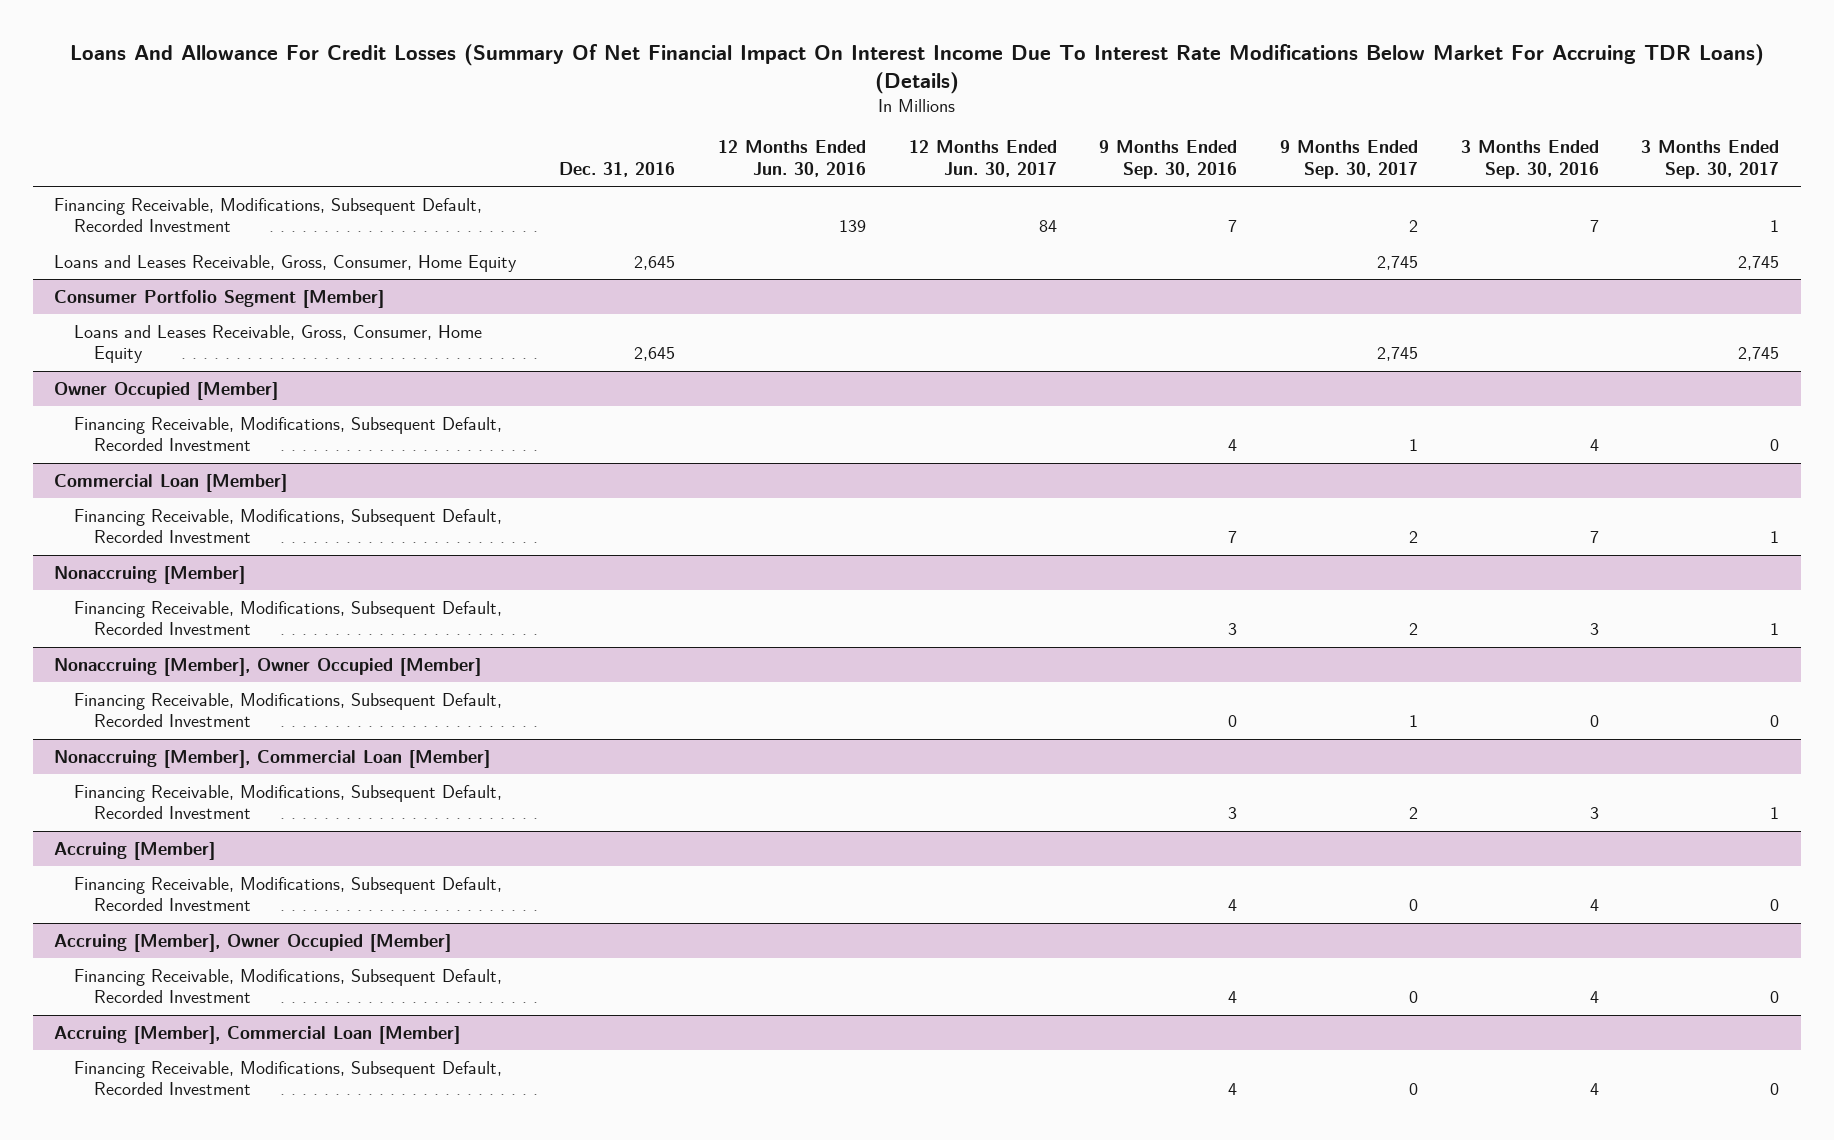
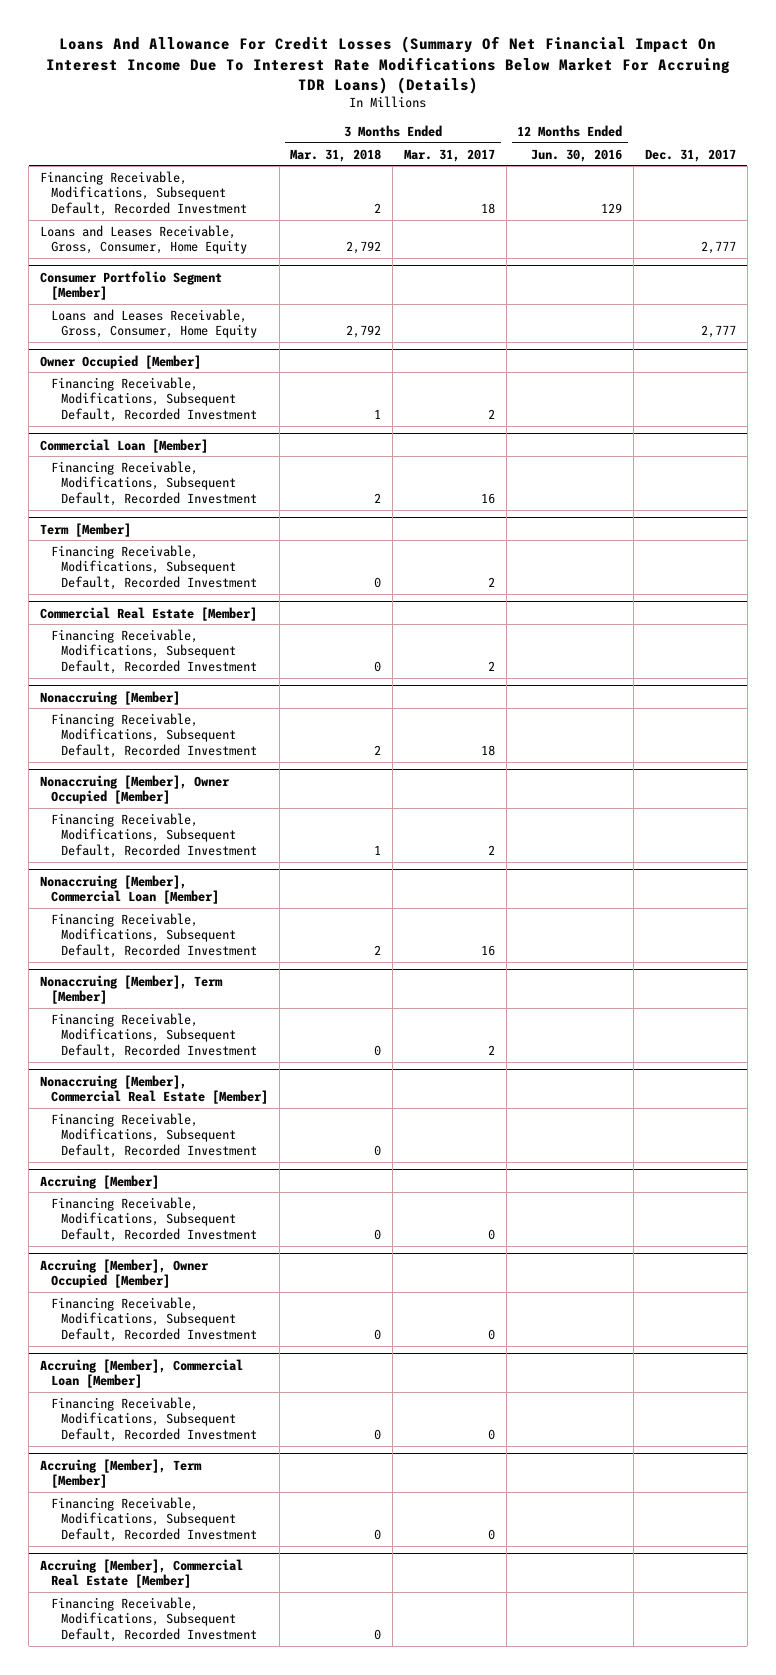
- | Dec. 31, 2016 | 12 Months Ended Jun. 30, 2016 | 12 Months Ended Jun. 30, 2017 | 9 Months Ended Sep. 30, 2016 | 9 Months Ended Sep. 30, 2017 | 3 Months Ended Sep. 30, 2016 | 3 Months Ended Sep. 30, 2017
+ | 3 Months Ended Mar. 31, 2018 | 3 Months Ended Mar. 31, 2017 | 12 Months Ended Jun. 30, 2016 | Dec. 31, 2017
- Financing Receivable, Modifications, Subsequent Default, Recorded Investment | | 139 | 84 | 7 | 2 | 7 | 1
+ Financing Receivable, Modifications, Subsequent Default, Recorded Investment | 2 | 18 | 129 |
+ Term [Member]
+ Financing Receivable, Modifications, Subsequent Default, Recorded Investment | 0 | 2 | |
+ Commercial Real Estate [Member]
+ Financing Receivable, Modifications, Subsequent Default, Recorded Investment | 0 | 2 | |
+ Nonaccruing [Member], Term [Member]
+ Financing Receivable, Modifications, Subsequent Default, Recorded Investment | 0 | 2 | |
+ Nonaccruing [Member], Commercial Real Estate [Member]
+ Financing Receivable, Modifications, Subsequent Default, Recorded Investment | 0 | | |
+ Accruing [Member], Term [Member]
+ Financing Receivable, Modifications, Subsequent Default, Recorded Investment | 0 | 0 | |
+ Accruing [Member], Commercial Real Estate [Member]
+ Financing Receivable, Modifications, Subsequent Default, Recorded Investment | 0 | | |

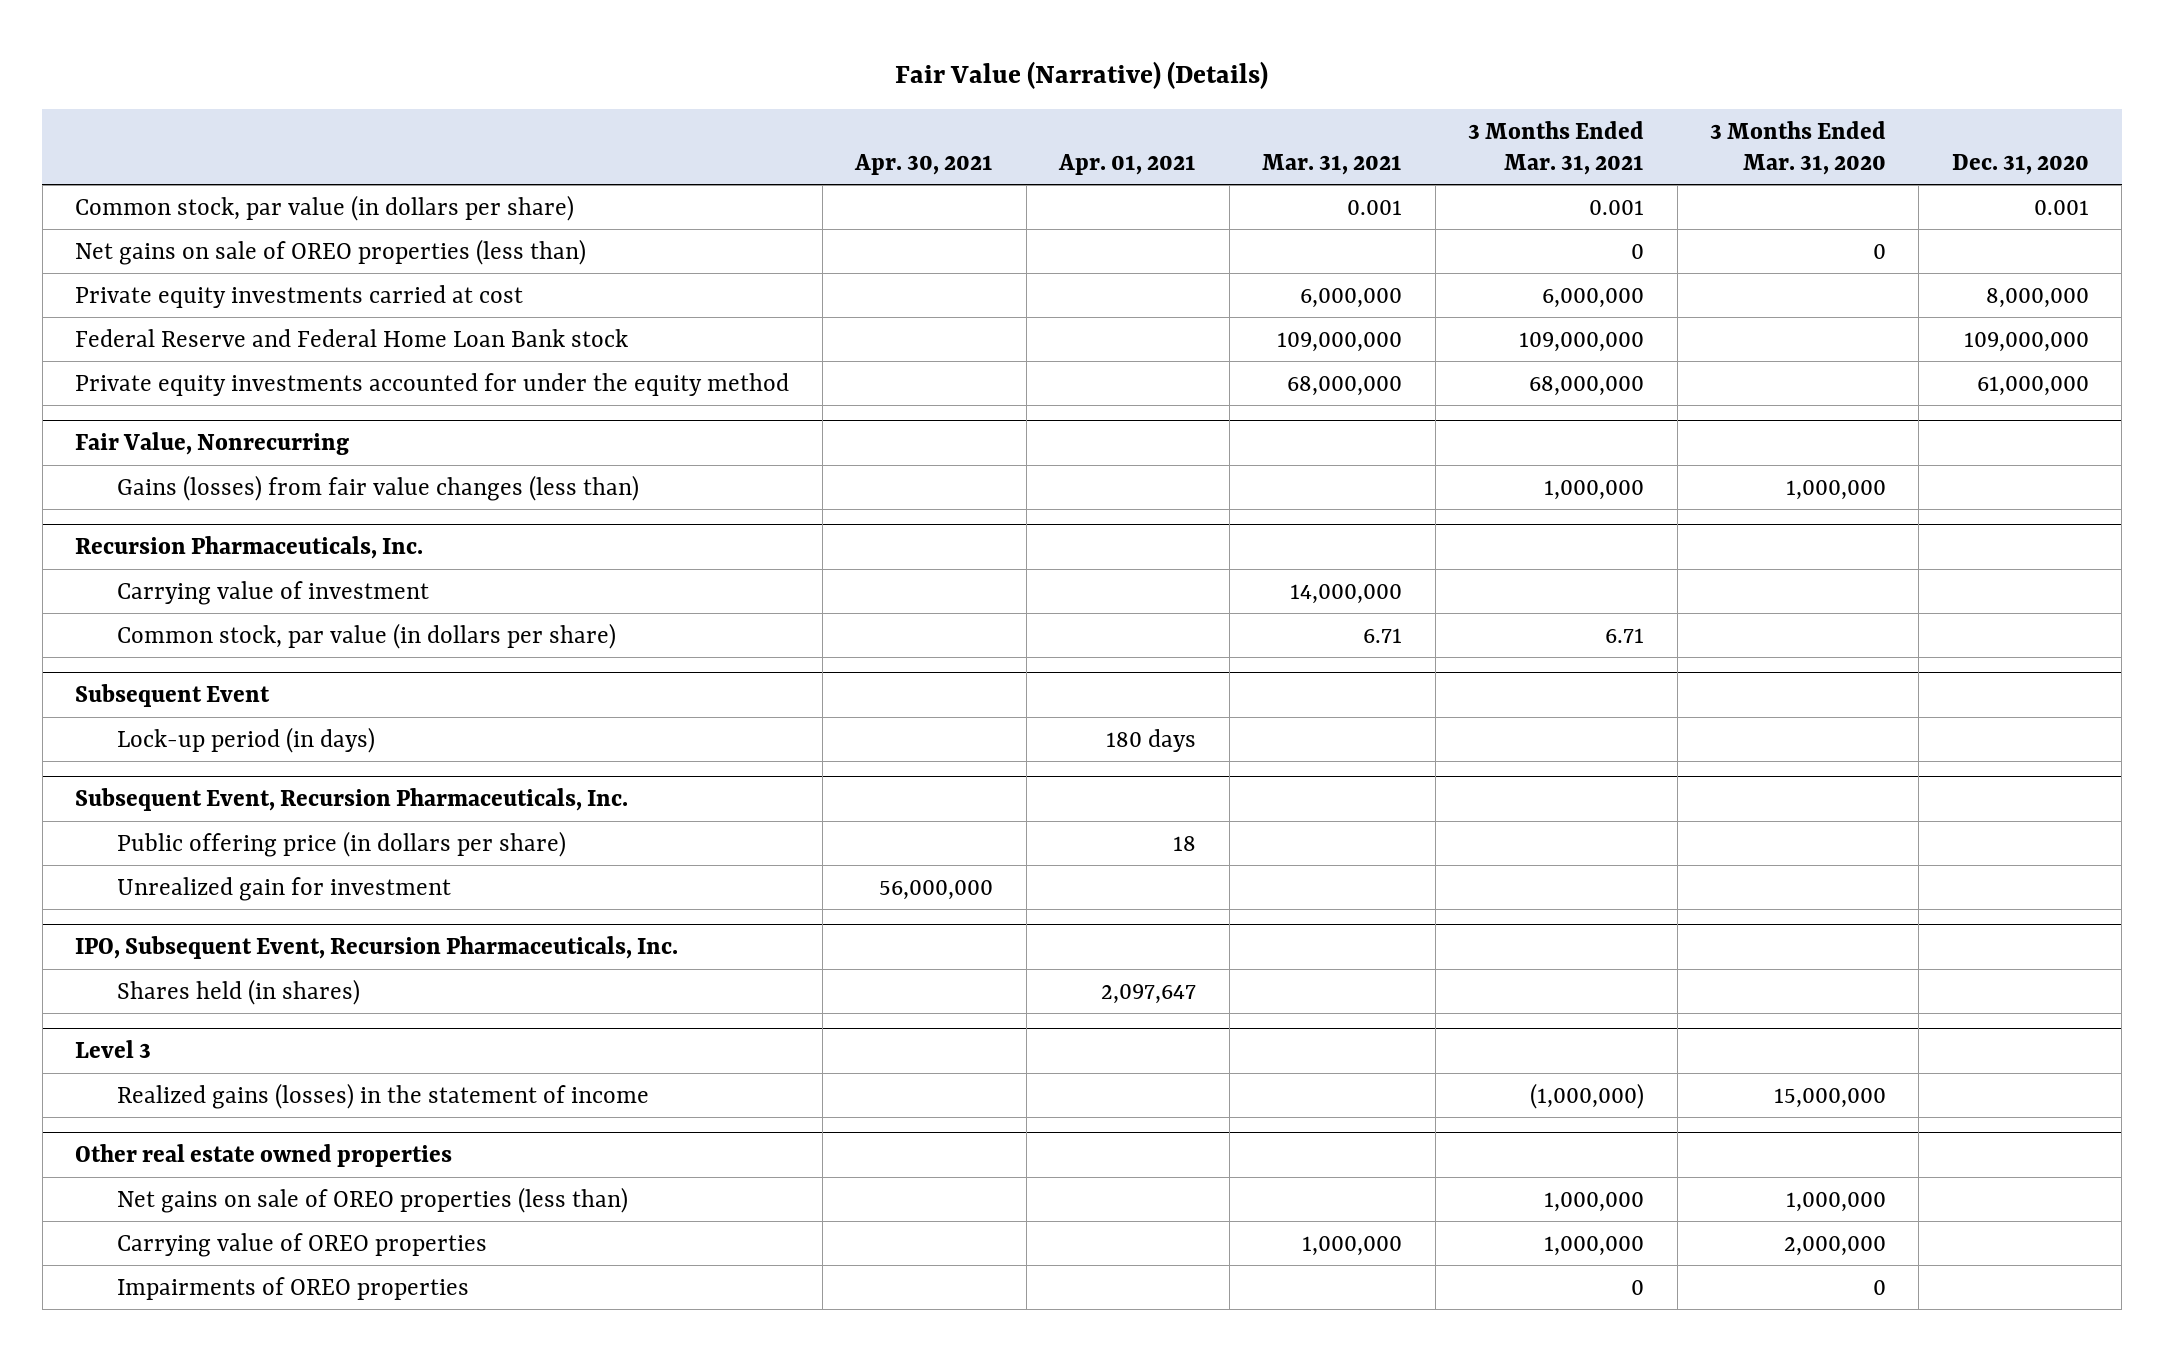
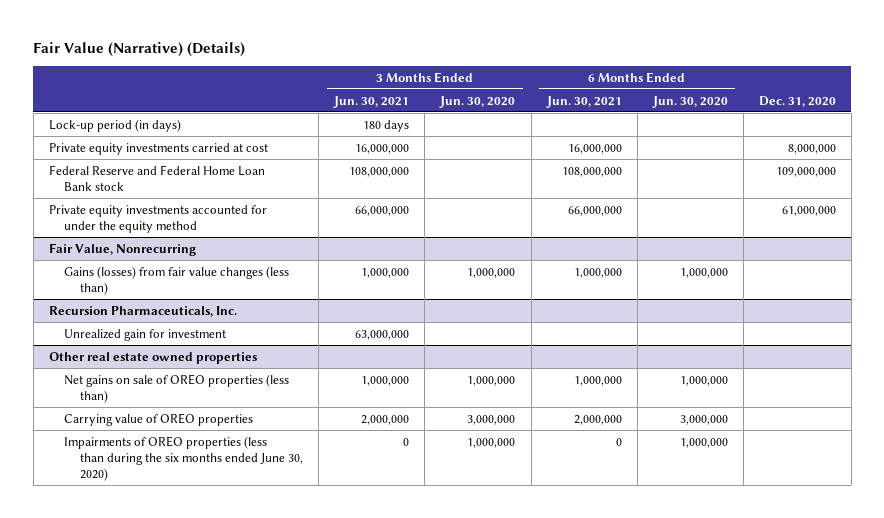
- | Apr. 30, 2021 | Apr. 01, 2021 | Mar. 31, 2021 | 3 Months Ended Mar. 31, 2021 | 3 Months Ended Mar. 31, 2020 | Dec. 31, 2020
+ | 3 Months Ended Jun. 30, 2021 | 3 Months Ended Jun. 30, 2020 | 6 Months Ended Jun. 30, 2021 | 6 Months Ended Jun. 30, 2020 | Dec. 31, 2020
- Common stock, par value (in dollars per share) | | | 0.001 | 0.001 | | 0.001
- Net gains on sale of OREO properties (less than) | | | | 0 | 0 |
+ Lock-up period (in days) | 180 days | | | |
@ Recursion Pharmaceuticals, Inc.
- Carrying value of investment | | | 14,000,000 | | |
- Common stock, par value (in dollars per share) | | | 6.71 | 6.71 | |
- Subsequent Event
- Lock-up period (in days) | | 180 days | | | |
- Subsequent Event, Recursion Pharmaceuticals, Inc.
- Public offering price (in dollars per share) | | 18 | | | |
- Unrealized gain for investment | 56,000,000 | | | | |
- IPO, Subsequent Event, Recursion Pharmaceuticals, Inc.
- Shares held (in shares) | | 2,097,647 | | | |
- Level 3
- Realized gains (losses) in the statement of income | | | | (1,000,000) | 15,000,000 |
@ Recursion Pharmaceuticals, Inc.
+ Unrealized gain for investment | 63,000,000 | | | |
@ Other real estate owned properties
- Impairments of OREO properties | | | | 0 | 0 |
+ Impairments of OREO properties (less than during the six months ended June 30, 2020) | 0 | 1,000,000 | 0 | 1,000,000 |

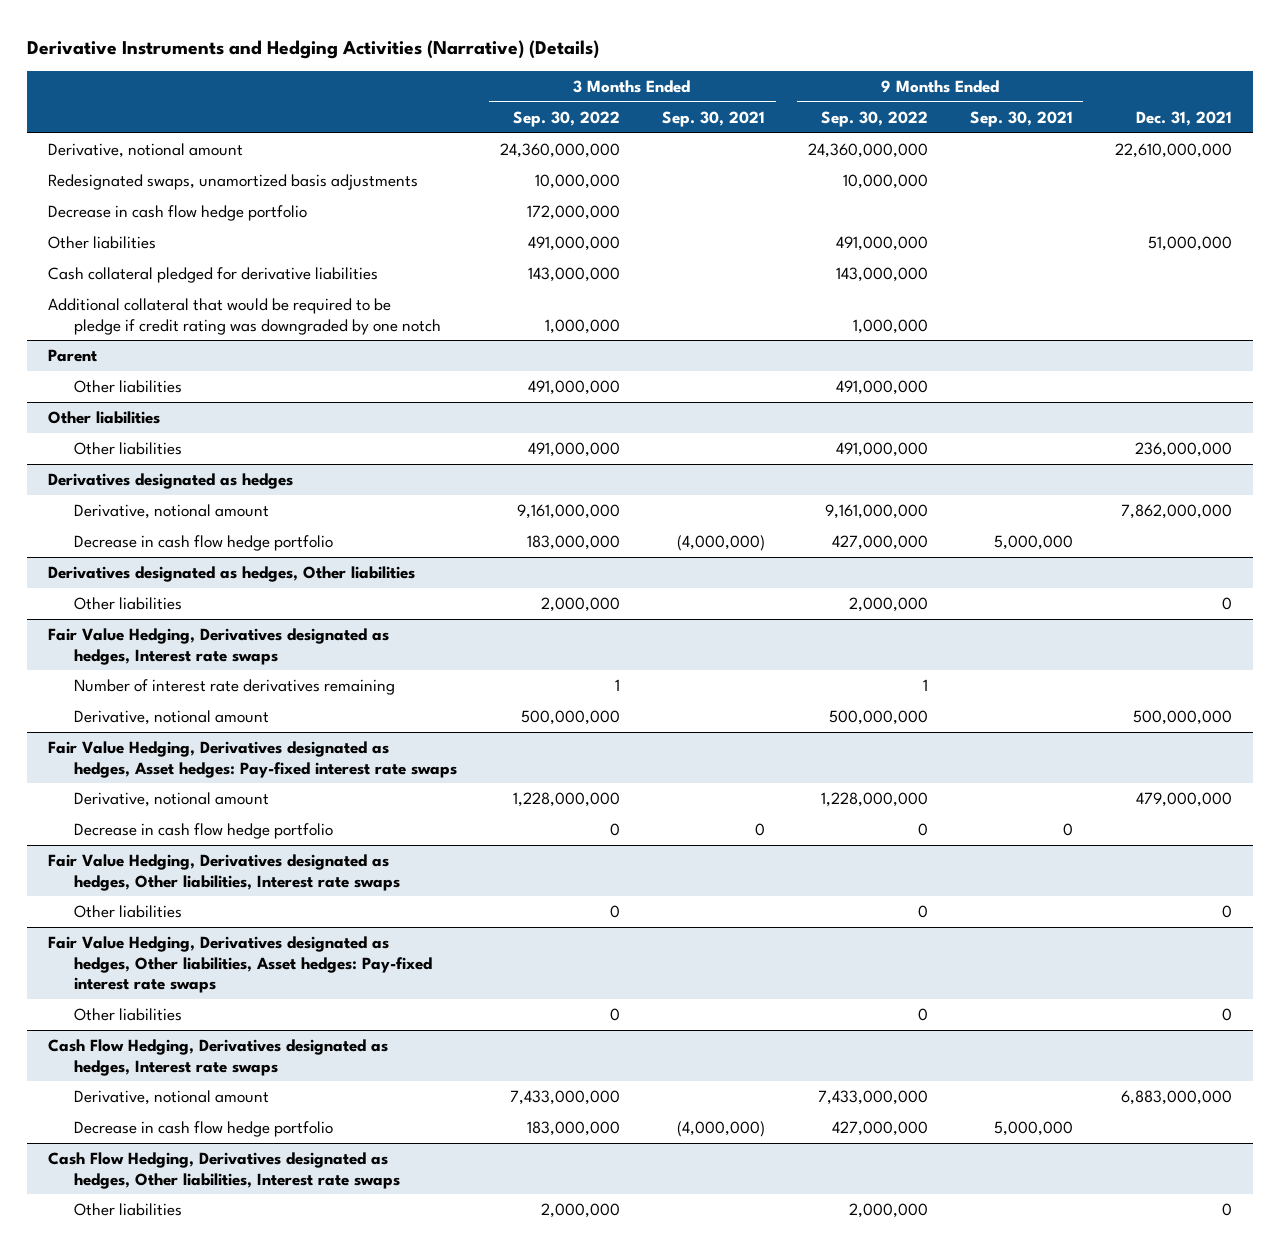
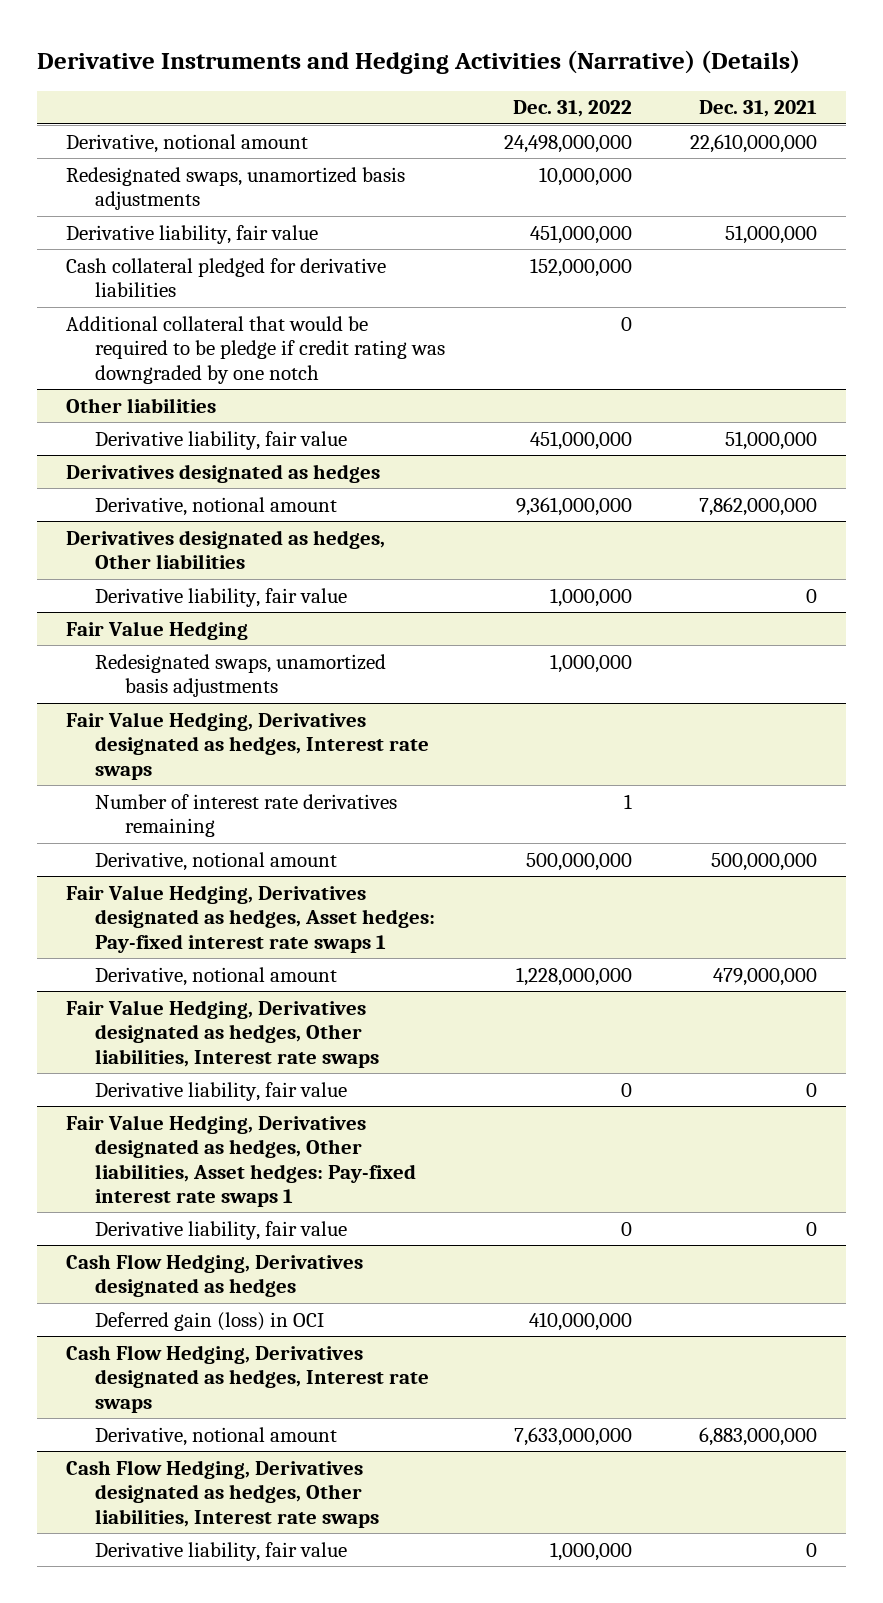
- | 3 Months Ended Sep. 30, 2022 | 3 Months Ended Sep. 30, 2021 | 9 Months Ended Sep. 30, 2022 | 9 Months Ended Sep. 30, 2021 | Dec. 31, 2021
+ | Dec. 31, 2022 | Dec. 31, 2021
- Decrease in cash flow hedge portfolio | 172,000,000 | | | |
- Other liabilities | 491,000,000 | | 491,000,000 | | 51,000,000
+ Derivative liability, fair value | 451,000,000 | 51,000,000
- Parent
- Other liabilities | 491,000,000 | | 491,000,000 | |
@ Other liabilities
- Other liabilities | 491,000,000 | | 491,000,000 | | 236,000,000
+ Derivative liability, fair value | 451,000,000 | 51,000,000
@ Derivatives designated as hedges
- Decrease in cash flow hedge portfolio | 183,000,000 | (4,000,000) | 427,000,000 | 5,000,000 |
@ Derivatives designated as hedges, Other liabilities
- Other liabilities | 2,000,000 | | 2,000,000 | | 0
+ Derivative liability, fair value | 1,000,000 | 0
+ Fair Value Hedging
+ Redesignated swaps, unamortized basis adjustments | 1,000,000 |
- Fair Value Hedging, Derivatives designated as hedges, Asset hedges: Pay-fixed interest rate swaps
+ Fair Value Hedging, Derivatives designated as hedges, Asset hedges: Pay-fixed interest rate swaps 1
- Decrease in cash flow hedge portfolio | 0 | 0 | 0 | 0 |
@ Fair Value Hedging, Derivatives designated as hedges, Other liabilities, Interest rate swaps
- Other liabilities | 0 | | 0 | | 0
- Fair Value Hedging, Derivatives designated as hedges, Other liabilities, Asset hedges: Pay-fixed interest rate swaps
- Other liabilities | 0 | | 0 | | 0
@ Fair Value Hedging, Derivatives designated as hedges, Other liabilities, Interest rate swaps
+ Derivative liability, fair value | 0 | 0
+ Fair Value Hedging, Derivatives designated as hedges, Other liabilities, Asset hedges: Pay-fixed interest rate swaps 1
+ Derivative liability, fair value | 0 | 0
+ Cash Flow Hedging, Derivatives designated as hedges
+ Deferred gain (loss) in OCI | 410,000,000 |
@ Cash Flow Hedging, Derivatives designated as hedges, Interest rate swaps
- Decrease in cash flow hedge portfolio | 183,000,000 | (4,000,000) | 427,000,000 | 5,000,000 |
@ Cash Flow Hedging, Derivatives designated as hedges, Other liabilities, Interest rate swaps
- Other liabilities | 2,000,000 | | 2,000,000 | | 0
+ Derivative liability, fair value | 1,000,000 | 0

